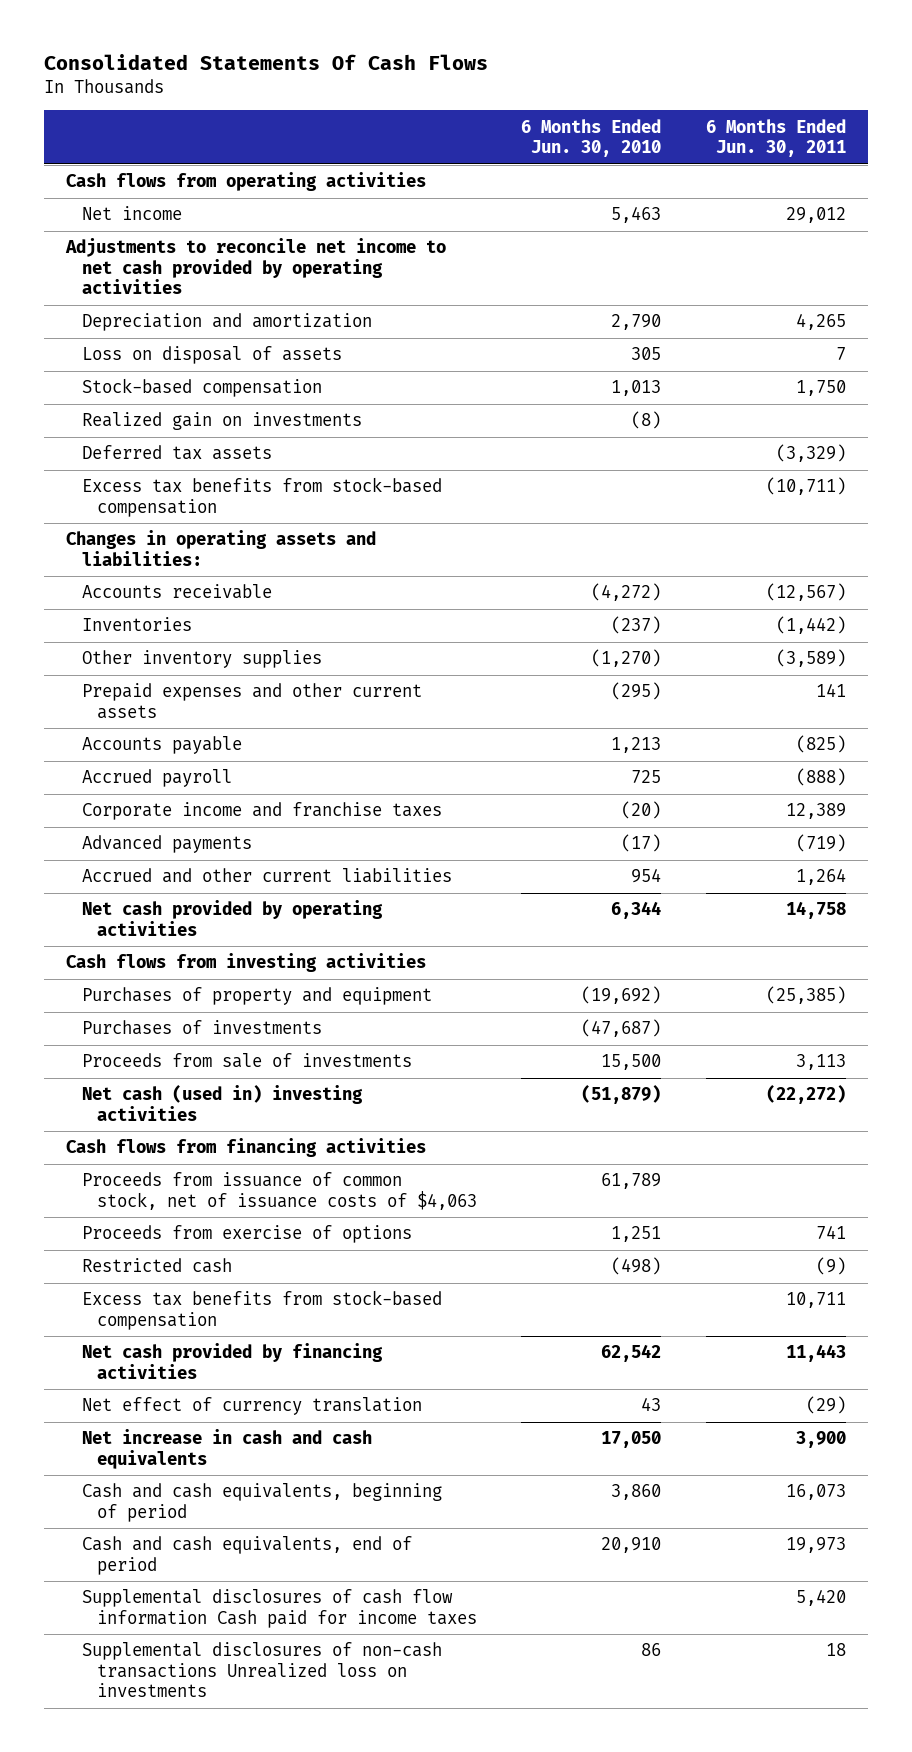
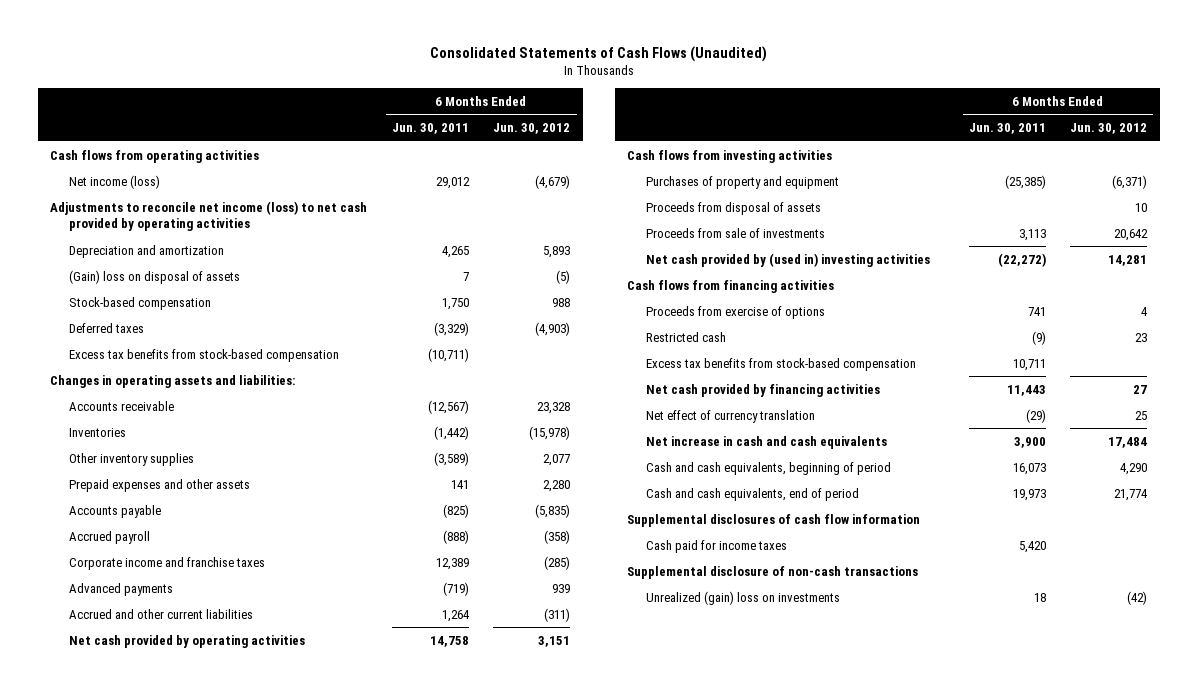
- Consolidated Statements Of Cash Flows
+ Consolidated Statements of Cash Flows (Unaudited)
- | 6 Months Ended Jun. 30, 2010 | 6 Months Ended Jun. 30, 2011
+ | 6 Months Ended Jun. 30, 2011 | 6 Months Ended Jun. 30, 2012
- Net income | 5,463 | 29,012
- Adjustments to reconcile net income to net cash provided by operating activities
+ Net income (loss) | 29,012 | (4,679)
+ Adjustments to reconcile net income (loss) to net cash provided by operating activities
- Loss on disposal of assets | 305 | 7
+ (Gain) loss on disposal of assets | 7 | (5)
- Realized gain on investments | (8) |
- Deferred tax assets | | (3,329)
+ Deferred taxes | (3,329) | (4,903)
- Prepaid expenses and other current assets | (295) | 141
+ Prepaid expenses and other assets | 141 | 2,280
- Purchases of investments | (47,687) |
+ Proceeds from disposal of assets | | 10
- Net cash (used in) investing activities | (51,879) | (22,272)
+ Net cash provided by (used in) investing activities | (22,272) | 14,281
- Proceeds from issuance of common stock, net of issuance costs of $4,063 | 61,789 |
- Supplemental disclosures of cash flow information Cash paid for income taxes | | 5,420
- Supplemental disclosures of non-cash transactions Unrealized loss on investments | 86 | 18
+ Supplemental disclosures of cash flow information
+ Cash paid for income taxes | 5,420 |
+ Supplemental disclosure of non-cash transactions
+ Unrealized (gain) loss on investments | 18 | (42)

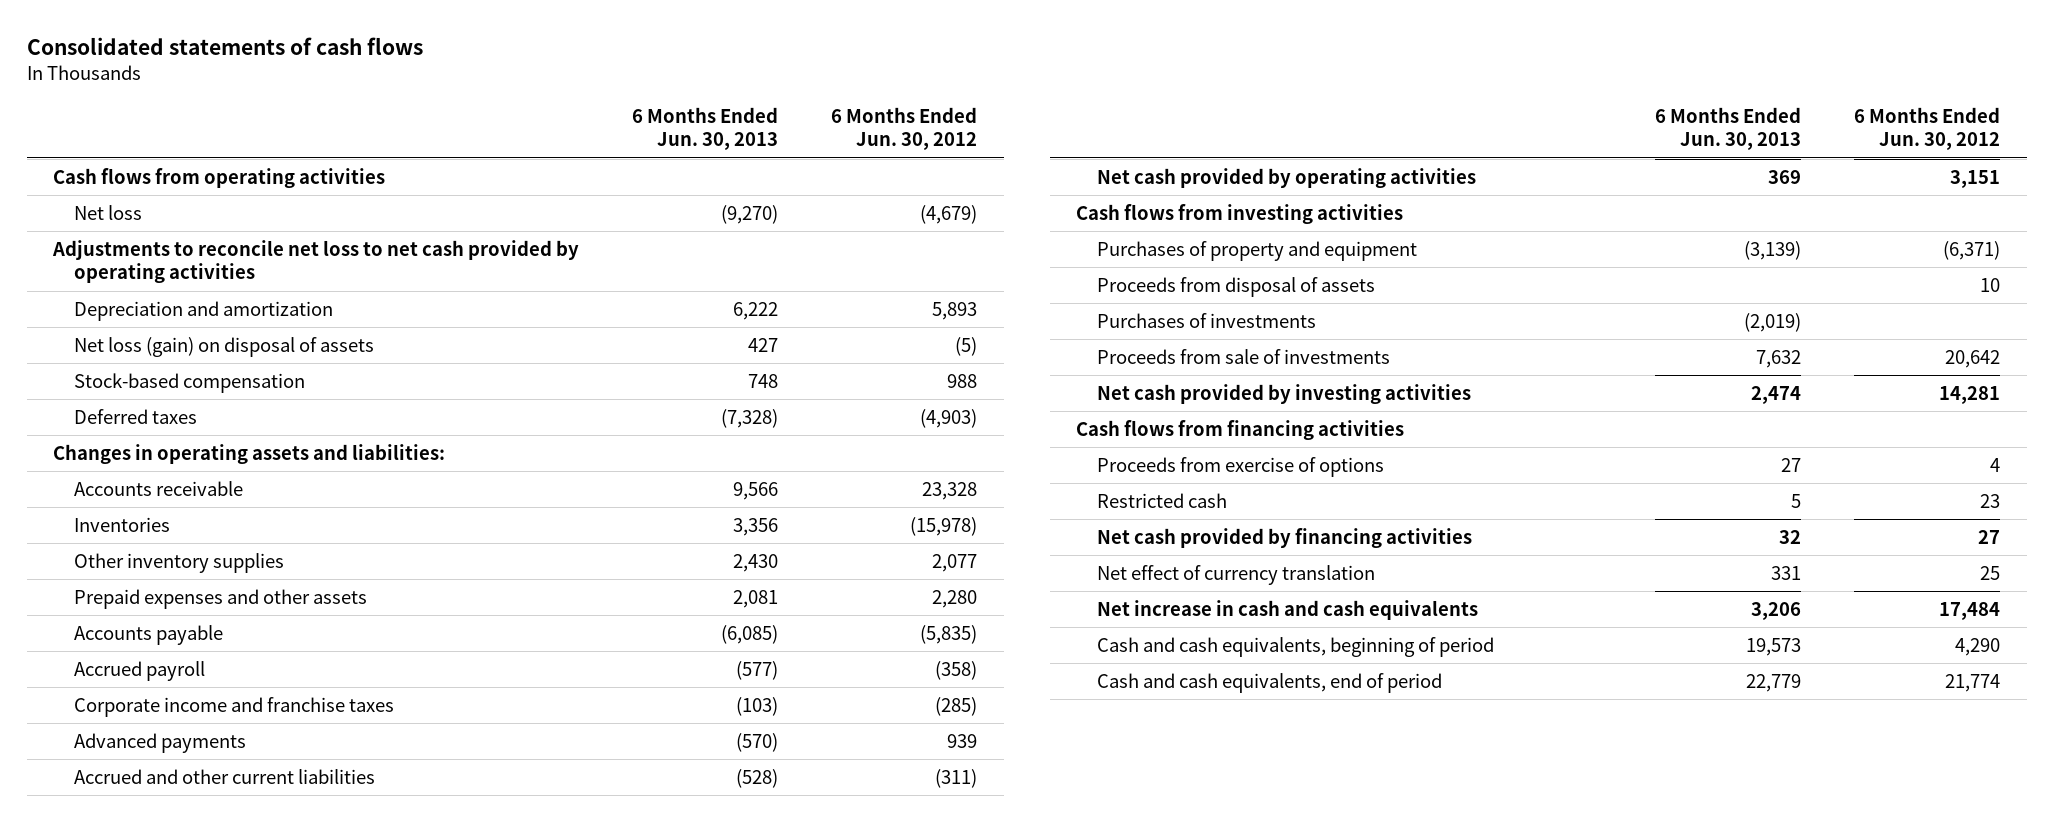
- Consolidated Statements of Cash Flows (Unaudited)
+ Consolidated statements of cash flows
- | 6 Months Ended Jun. 30, 2011 | 6 Months Ended Jun. 30, 2012
+ | 6 Months Ended Jun. 30, 2013 | 6 Months Ended Jun. 30, 2012
- Net income (loss) | 29,012 | (4,679)
- Adjustments to reconcile net income (loss) to net cash provided by operating activities
+ Net loss | (9,270) | (4,679)
+ Adjustments to reconcile net loss to net cash provided by operating activities
- (Gain) loss on disposal of assets | 7 | (5)
+ Net loss (gain) on disposal of assets | 427 | (5)
- Excess tax benefits from stock-based compensation | (10,711) |
+ Purchases of investments | (2,019) |
- Net cash provided by (used in) investing activities | (22,272) | 14,281
+ Net cash provided by investing activities | 2,474 | 14,281
- Excess tax benefits from stock-based compensation | 10,711 |
- Supplemental disclosures of cash flow information
- Cash paid for income taxes | 5,420 |
- Supplemental disclosure of non-cash transactions
- Unrealized (gain) loss on investments | 18 | (42)

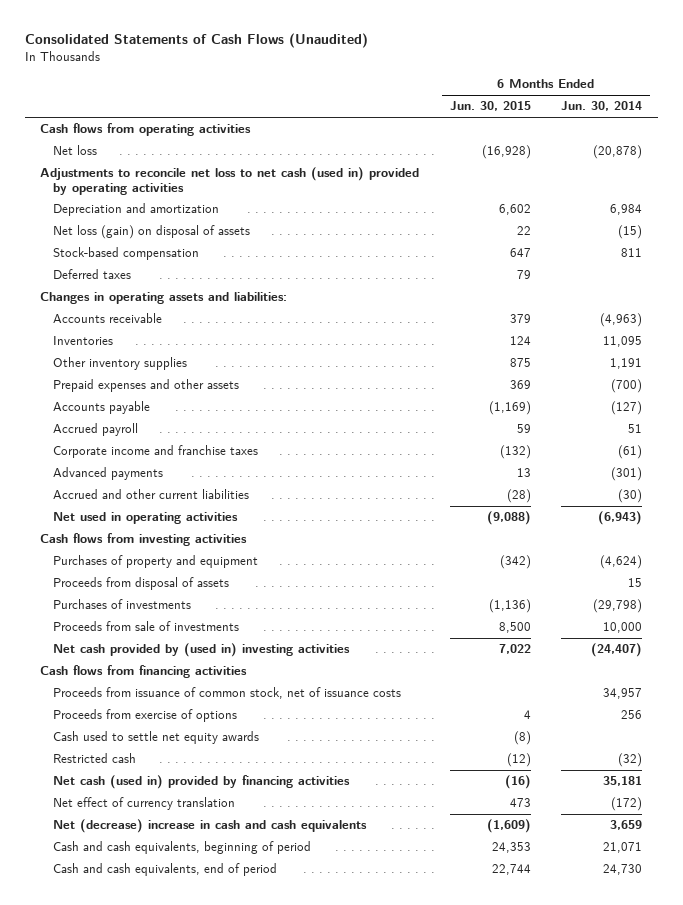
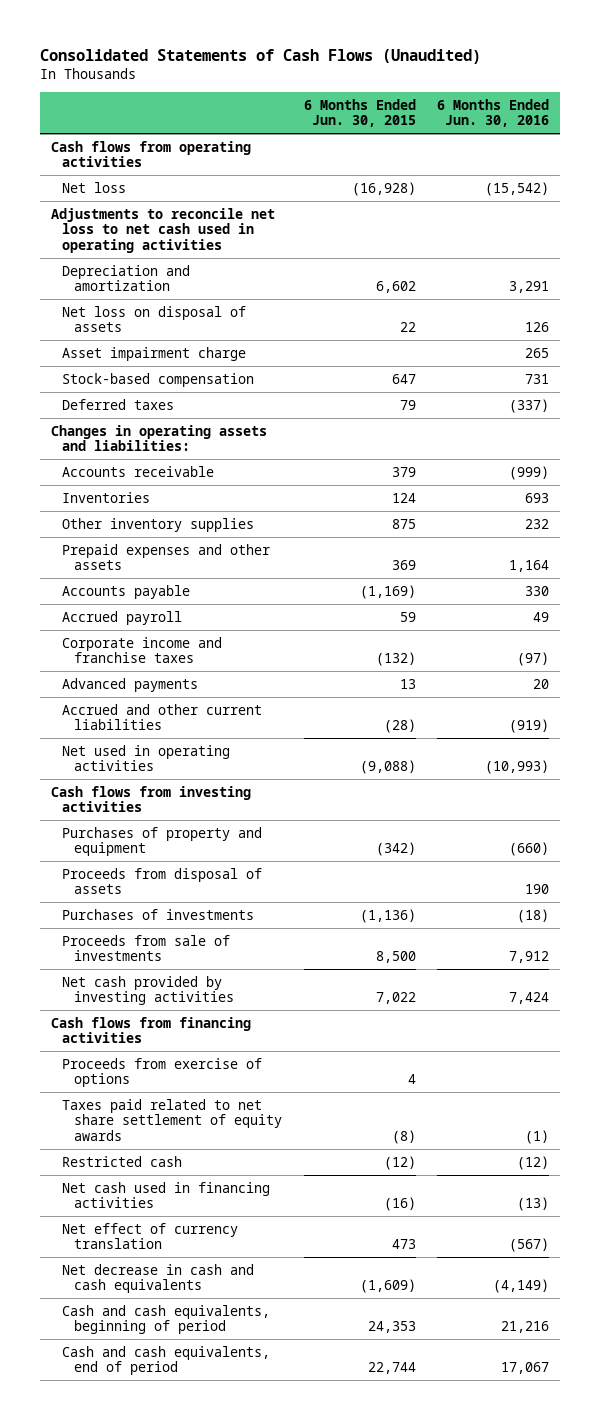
- | 6 Months Ended Jun. 30, 2015 | 6 Months Ended Jun. 30, 2014
+ | 6 Months Ended Jun. 30, 2015 | 6 Months Ended Jun. 30, 2016
- Adjustments to reconcile net loss to net cash (used in) provided by operating activities
+ Adjustments to reconcile net loss to net cash used in operating activities
- Net loss (gain) on disposal of assets | 22 | (15)
+ Net loss on disposal of assets | 22 | 126
+ Asset impairment charge | | 265
- Net cash provided by (used in) investing activities | 7,022 | (24,407)
+ Net cash provided by investing activities | 7,022 | 7,424
- Proceeds from issuance of common stock, net of issuance costs | | 34,957
- Cash used to settle net equity awards | (8) |
+ Taxes paid related to net share settlement of equity awards | (8) | (1)
- Net cash (used in) provided by financing activities | (16) | 35,181
+ Net cash used in financing activities | (16) | (13)
- Net (decrease) increase in cash and cash equivalents | (1,609) | 3,659
+ Net decrease in cash and cash equivalents | (1,609) | (4,149)

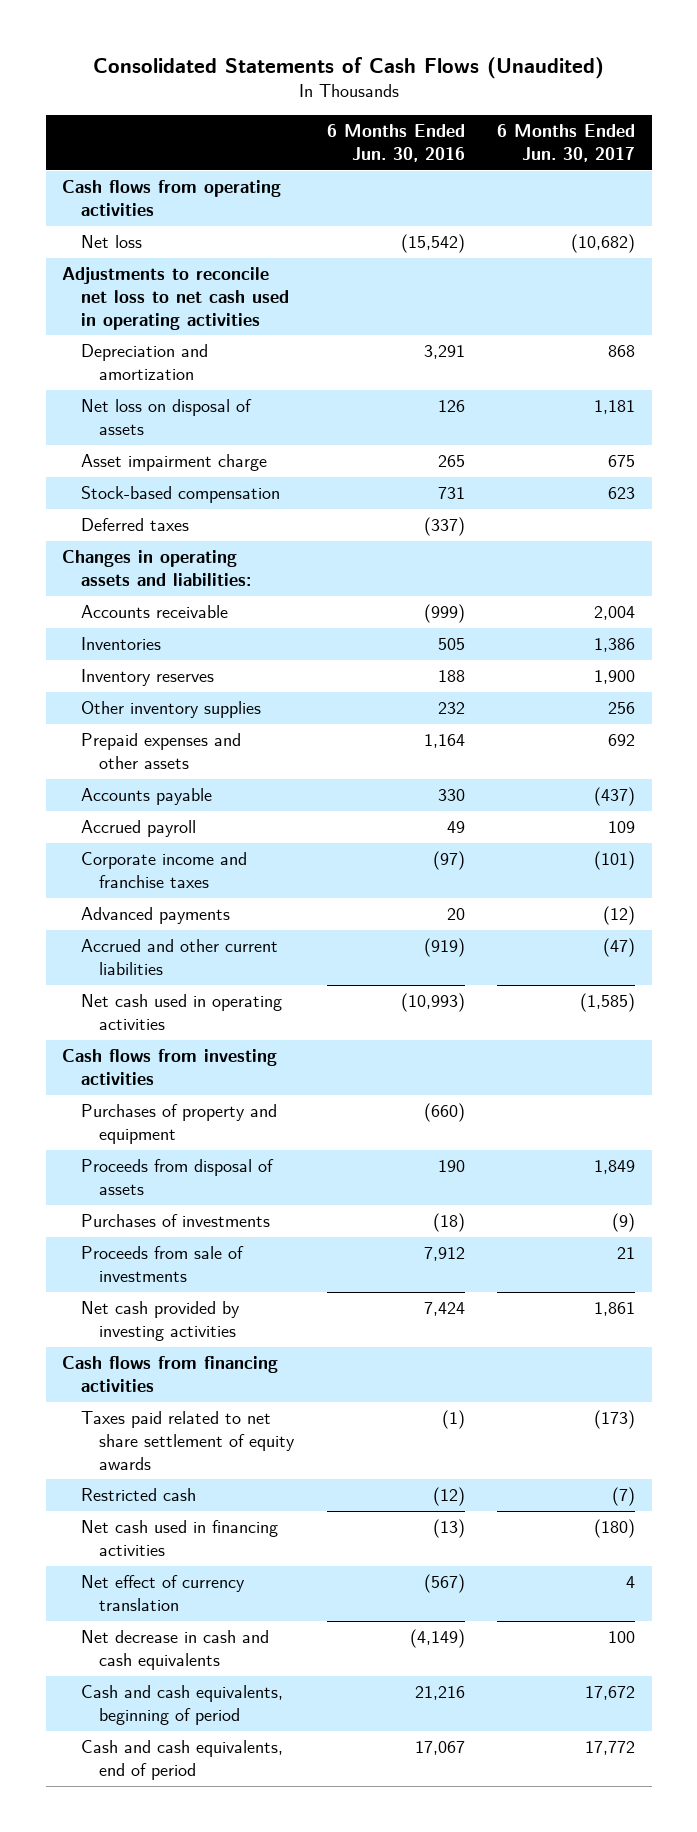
- | 6 Months Ended Jun. 30, 2015 | 6 Months Ended Jun. 30, 2016
+ | 6 Months Ended Jun. 30, 2016 | 6 Months Ended Jun. 30, 2017
- Inventories | 124 | 693
+ Inventories | 505 | 1,386
+ Inventory reserves | 188 | 1,900
- Net used in operating activities | (9,088) | (10,993)
+ Net cash used in operating activities | (10,993) | (1,585)
- Proceeds from exercise of options | 4 |

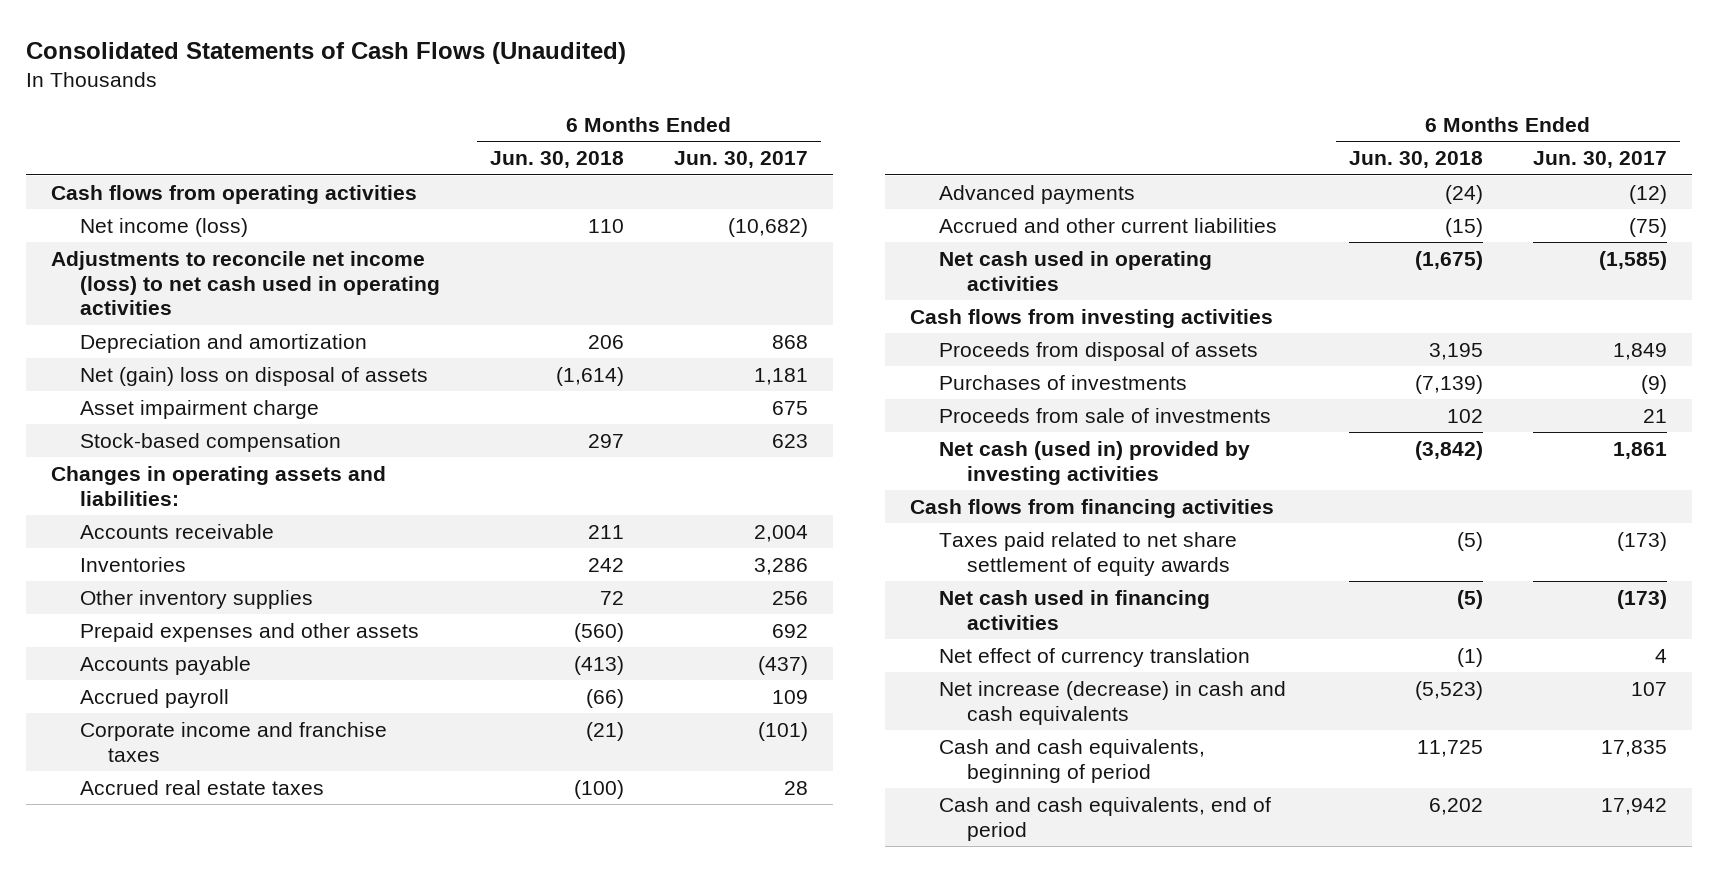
- | 6 Months Ended Jun. 30, 2016 | 6 Months Ended Jun. 30, 2017
+ | 6 Months Ended Jun. 30, 2018 | 6 Months Ended Jun. 30, 2017
- Net loss | (15,542) | (10,682)
- Adjustments to reconcile net loss to net cash used in operating activities
+ Net income (loss) | 110 | (10,682)
+ Adjustments to reconcile net income (loss) to net cash used in operating activities
- Net loss on disposal of assets | 126 | 1,181
+ Net (gain) loss on disposal of assets | (1,614) | 1,181
- Deferred taxes | (337) |
- Inventories | 505 | 1,386
- Inventory reserves | 188 | 1,900
+ Inventories | 242 | 3,286
+ Accrued real estate taxes | (100) | 28
- Accrued and other current liabilities | (919) | (47)
+ Accrued and other current liabilities | (15) | (75)
- Purchases of property and equipment | (660) |
- Net cash provided by investing activities | 7,424 | 1,861
+ Net cash (used in) provided by investing activities | (3,842) | 1,861
- Restricted cash | (12) | (7)
- Net cash used in financing activities | (13) | (180)
+ Net cash used in financing activities | (5) | (173)
- Net decrease in cash and cash equivalents | (4,149) | 100
- Cash and cash equivalents, beginning of period | 21,216 | 17,672
- Cash and cash equivalents, end of period | 17,067 | 17,772
+ Net increase (decrease) in cash and cash equivalents | (5,523) | 107
+ Cash and cash equivalents, beginning of period | 11,725 | 17,835
+ Cash and cash equivalents, end of period | 6,202 | 17,942

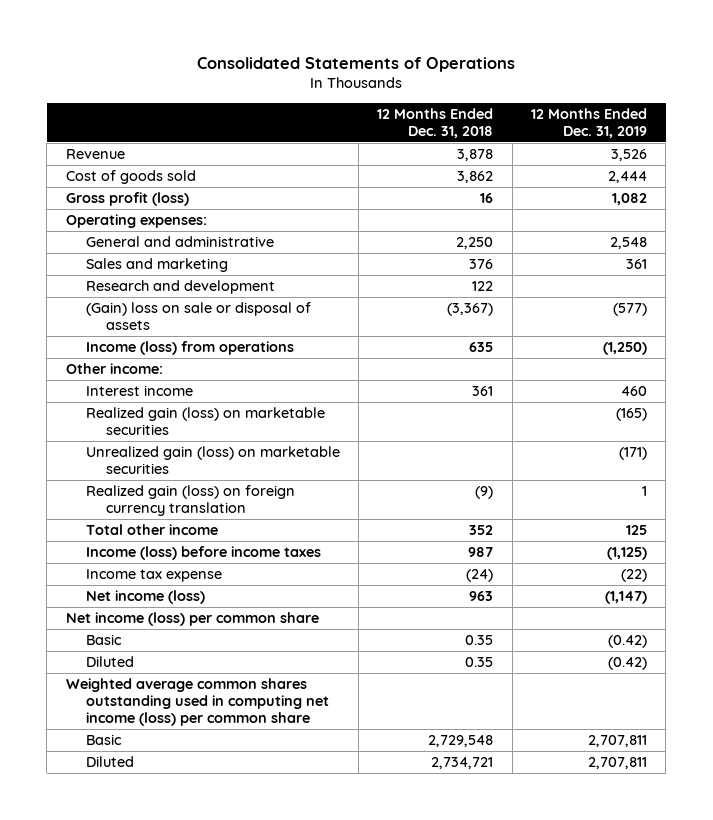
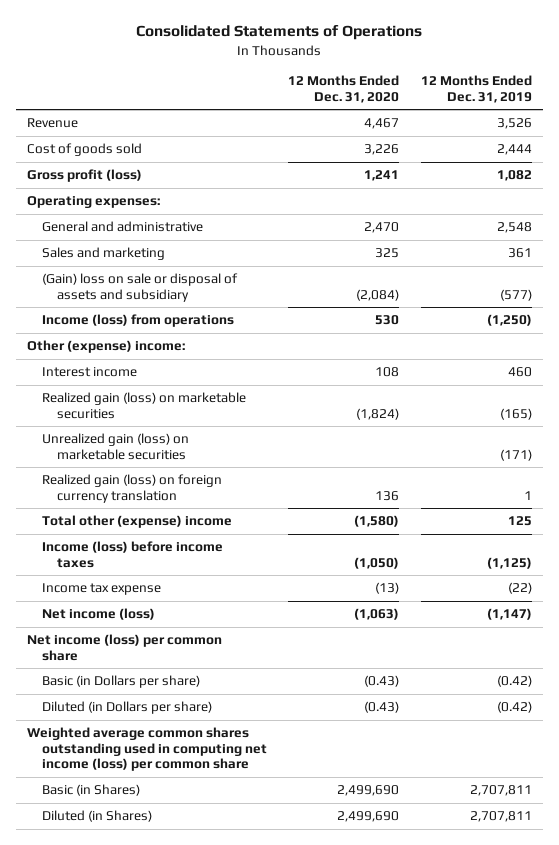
- | 12 Months Ended Dec. 31, 2018 | 12 Months Ended Dec. 31, 2019
+ | 12 Months Ended Dec. 31, 2020 | 12 Months Ended Dec. 31, 2019
- Research and development | 122 |
- (Gain) loss on sale or disposal of assets | (3,367) | (577)
+ (Gain) loss on sale or disposal of assets and subsidiary | (2,084) | (577)
- Other income:
+ Other (expense) income:
- Total other income | 352 | 125
+ Total other (expense) income | (1,580) | 125
- Basic | 0.35 | (0.42)
- Diluted | 0.35 | (0.42)
+ Basic (in Dollars per share) | (0.43) | (0.42)
+ Diluted (in Dollars per share) | (0.43) | (0.42)
- Basic | 2,729,548 | 2,707,811
- Diluted | 2,734,721 | 2,707,811
+ Basic (in Shares) | 2,499,690 | 2,707,811
+ Diluted (in Shares) | 2,499,690 | 2,707,811

